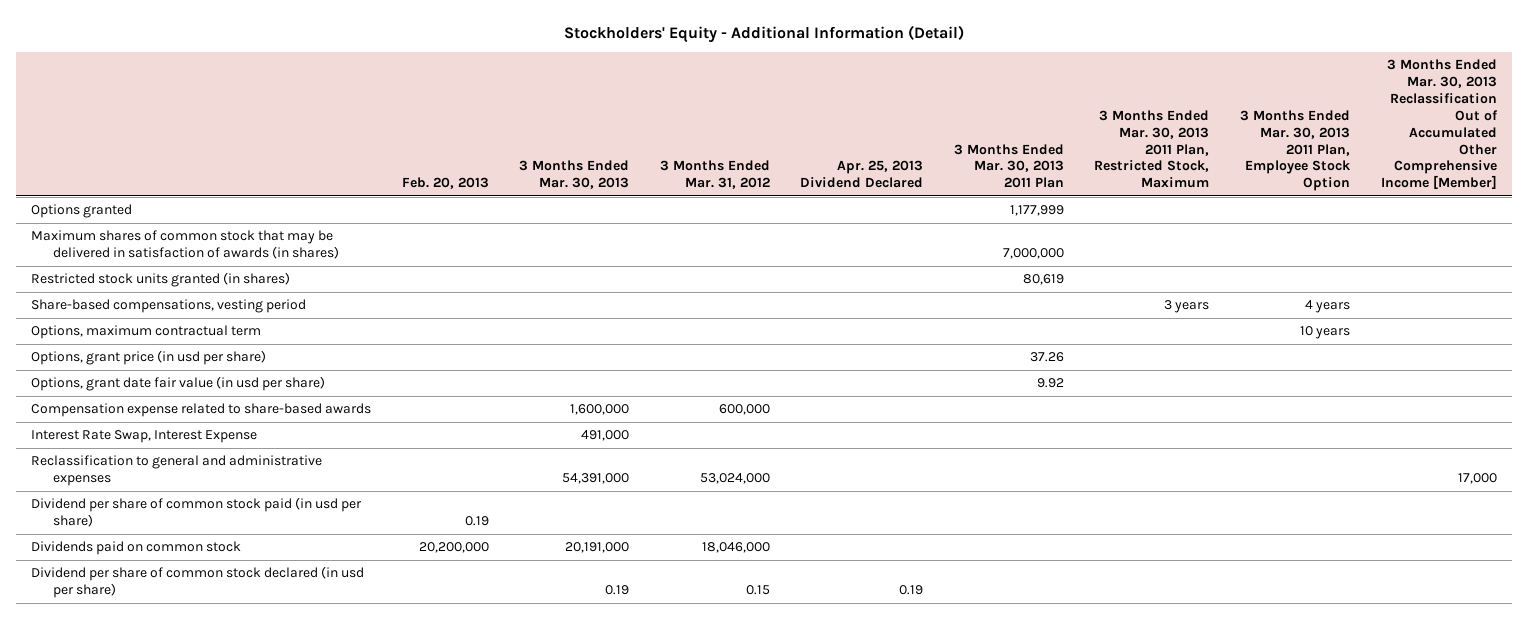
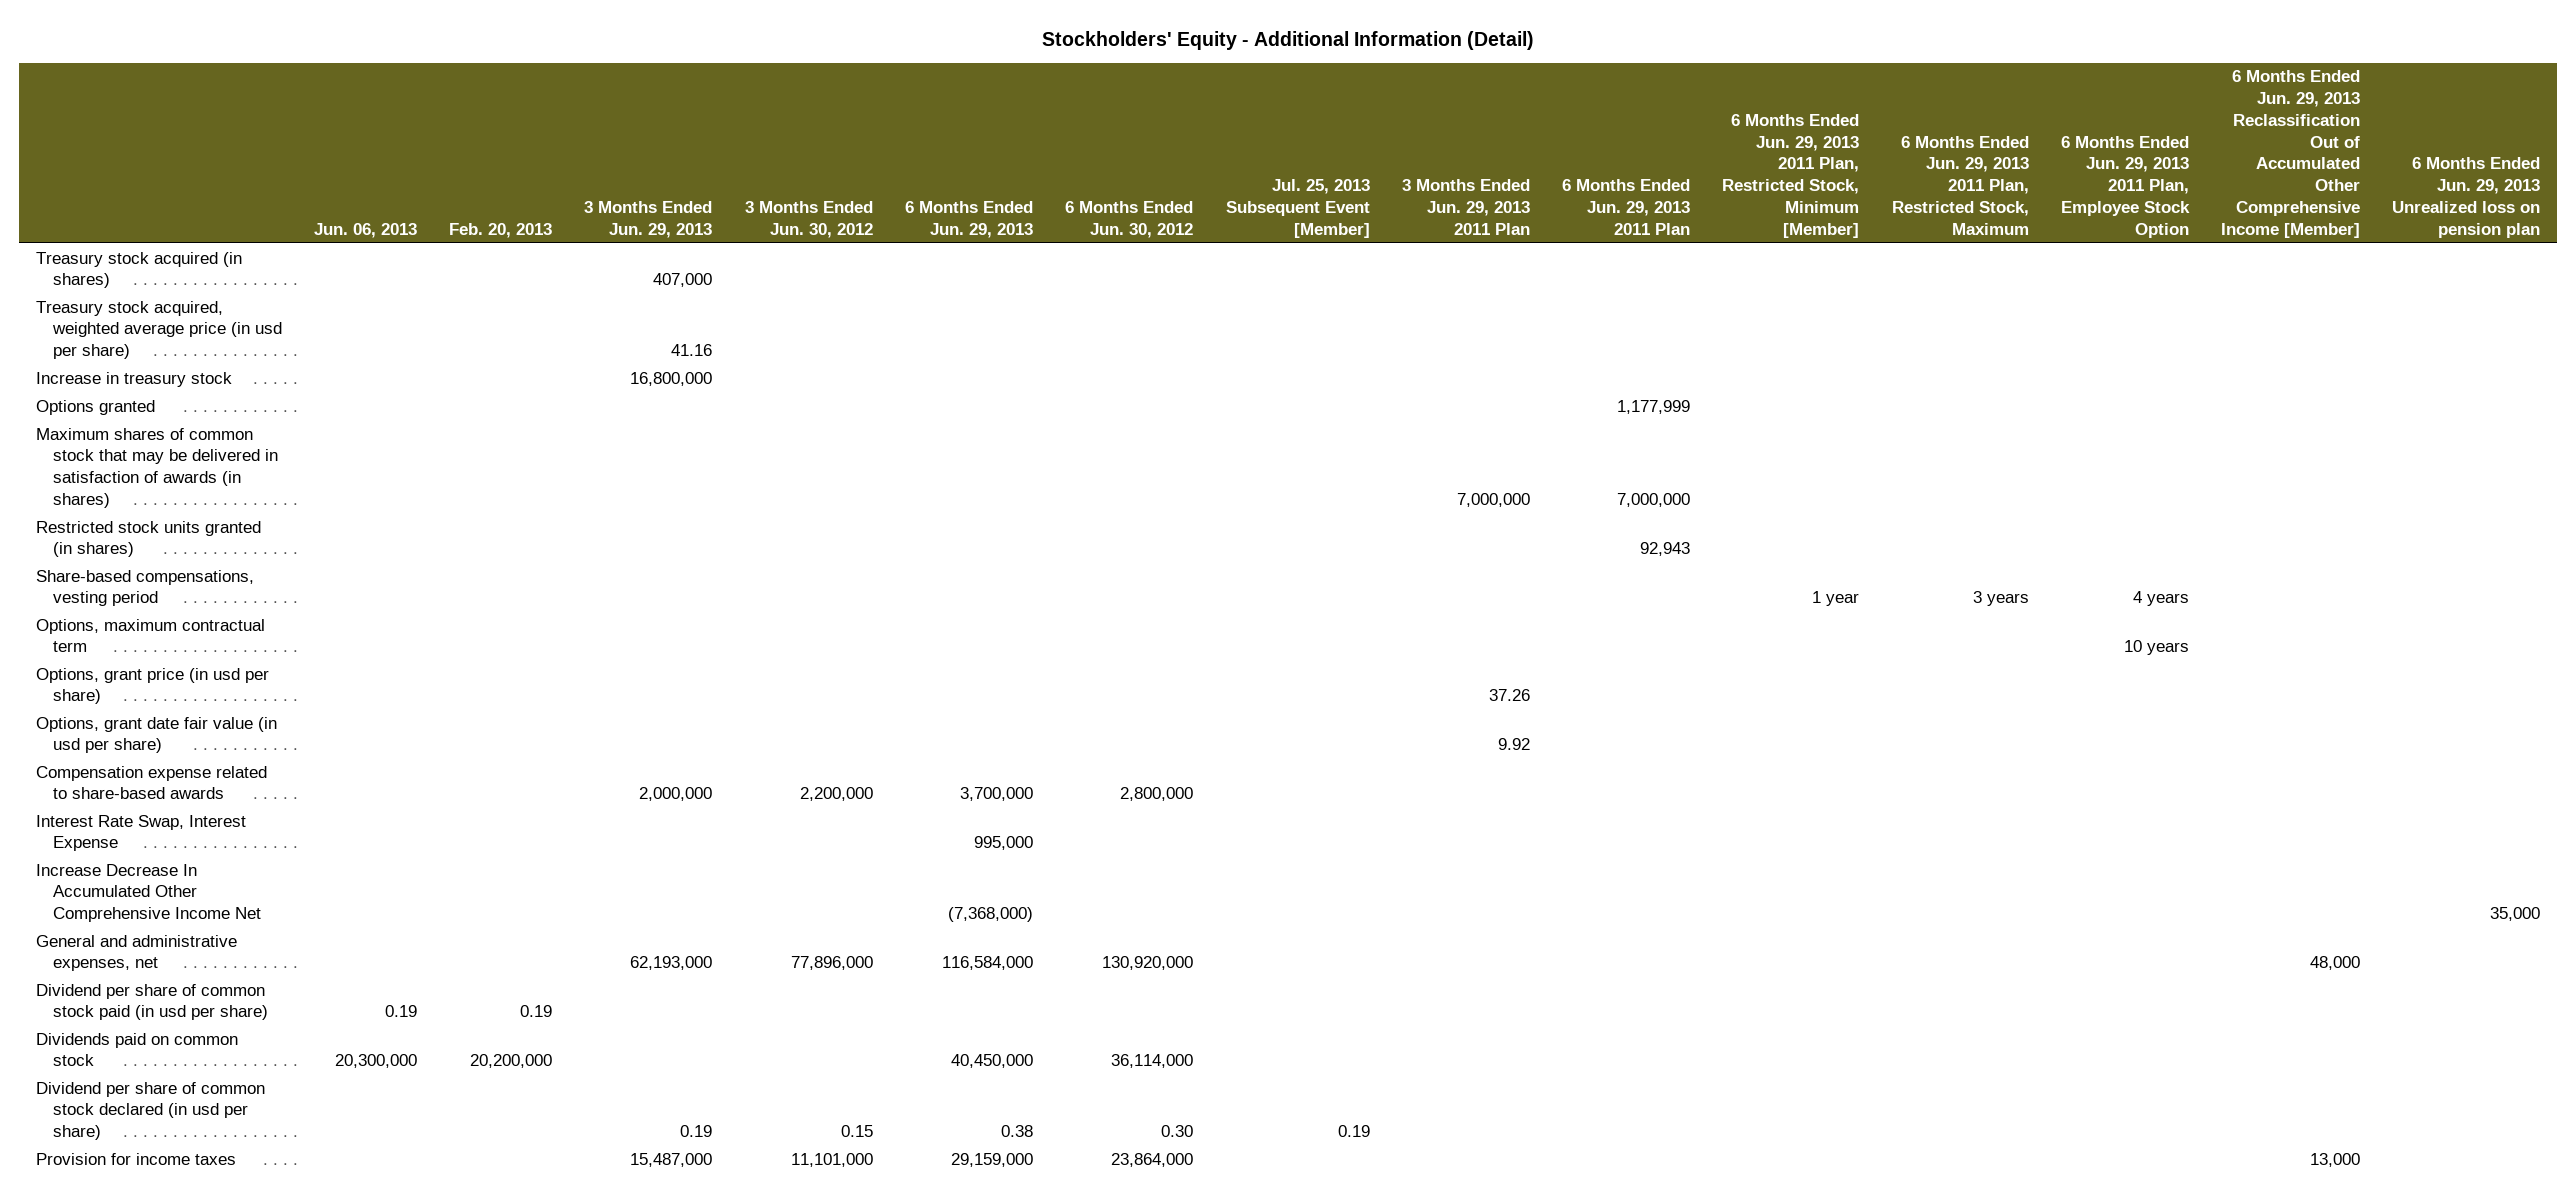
- | Feb. 20, 2013 | 3 Months Ended Mar. 30, 2013 | 3 Months Ended Mar. 31, 2012 | Apr. 25, 2013 Dividend Declared | 3 Months Ended Mar. 30, 2013 2011 Plan | 3 Months Ended Mar. 30, 2013 2011 Plan, Restricted Stock, Maximum | 3 Months Ended Mar. 30, 2013 2011 Plan, Employee Stock Option | 3 Months Ended Mar. 30, 2013 Reclassification Out of Accumulated Other Comprehensive Income [Member]
+ | Jun. 06, 2013 | Feb. 20, 2013 | 3 Months Ended Jun. 29, 2013 | 3 Months Ended Jun. 30, 2012 | 6 Months Ended Jun. 29, 2013 | 6 Months Ended Jun. 30, 2012 | Jul. 25, 2013 Subsequent Event [Member] | 3 Months Ended Jun. 29, 2013 2011 Plan | 6 Months Ended Jun. 29, 2013 2011 Plan | 6 Months Ended Jun. 29, 2013 2011 Plan, Restricted Stock, Minimum [Member] | 6 Months Ended Jun. 29, 2013 2011 Plan, Restricted Stock, Maximum | 6 Months Ended Jun. 29, 2013 2011 Plan, Employee Stock Option | 6 Months Ended Jun. 29, 2013 Reclassification Out of Accumulated Other Comprehensive Income [Member] | 6 Months Ended Jun. 29, 2013 Unrealized loss on pension plan
+ Treasury stock acquired (in shares) | | | 407,000 | | | | | | | | | | |
+ Treasury stock acquired, weighted average price (in usd per share) | | | 41.16 | | | | | | | | | | |
+ Increase in treasury stock | | | 16,800,000 | | | | | | | | | | |
- Reclassification to general and administrative expenses | | 54,391,000 | 53,024,000 | | | | | 17,000
+ Increase Decrease In Accumulated Other Comprehensive Income Net | | | | | (7,368,000) | | | | | | | | | 35,000
+ General and administrative expenses, net | | | 62,193,000 | 77,896,000 | 116,584,000 | 130,920,000 | | | | | | | 48,000 |
+ Provision for income taxes | | | 15,487,000 | 11,101,000 | 29,159,000 | 23,864,000 | | | | | | | 13,000 |

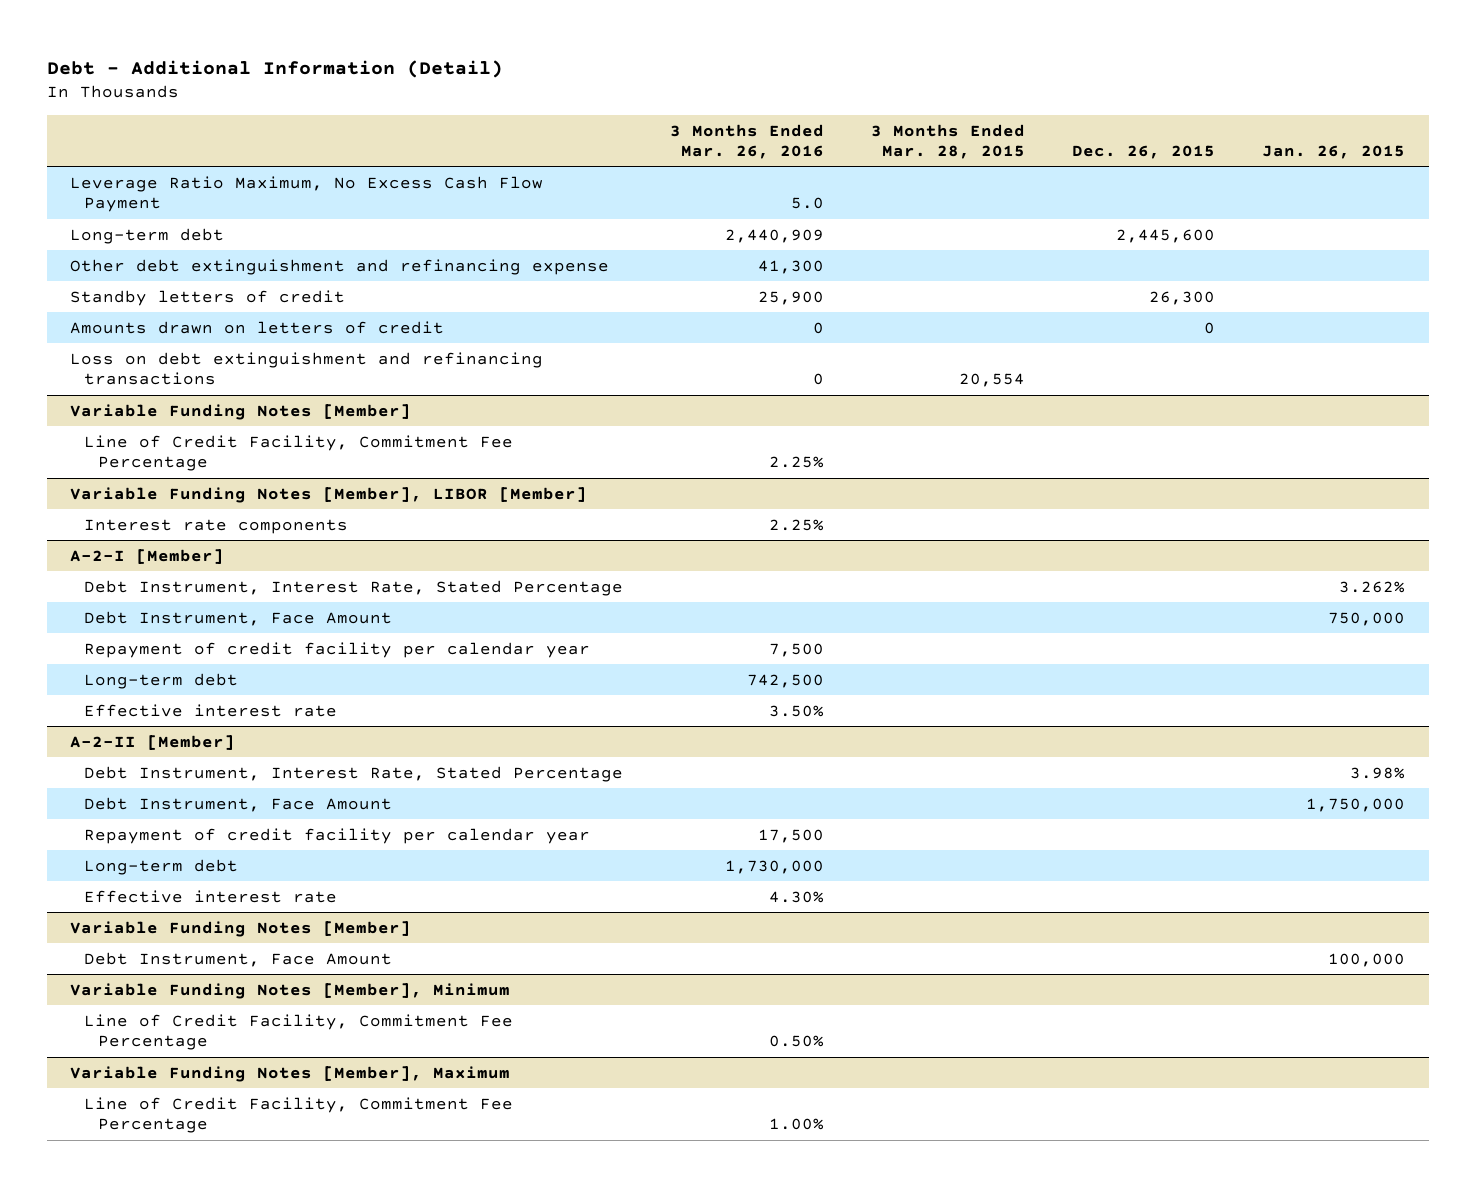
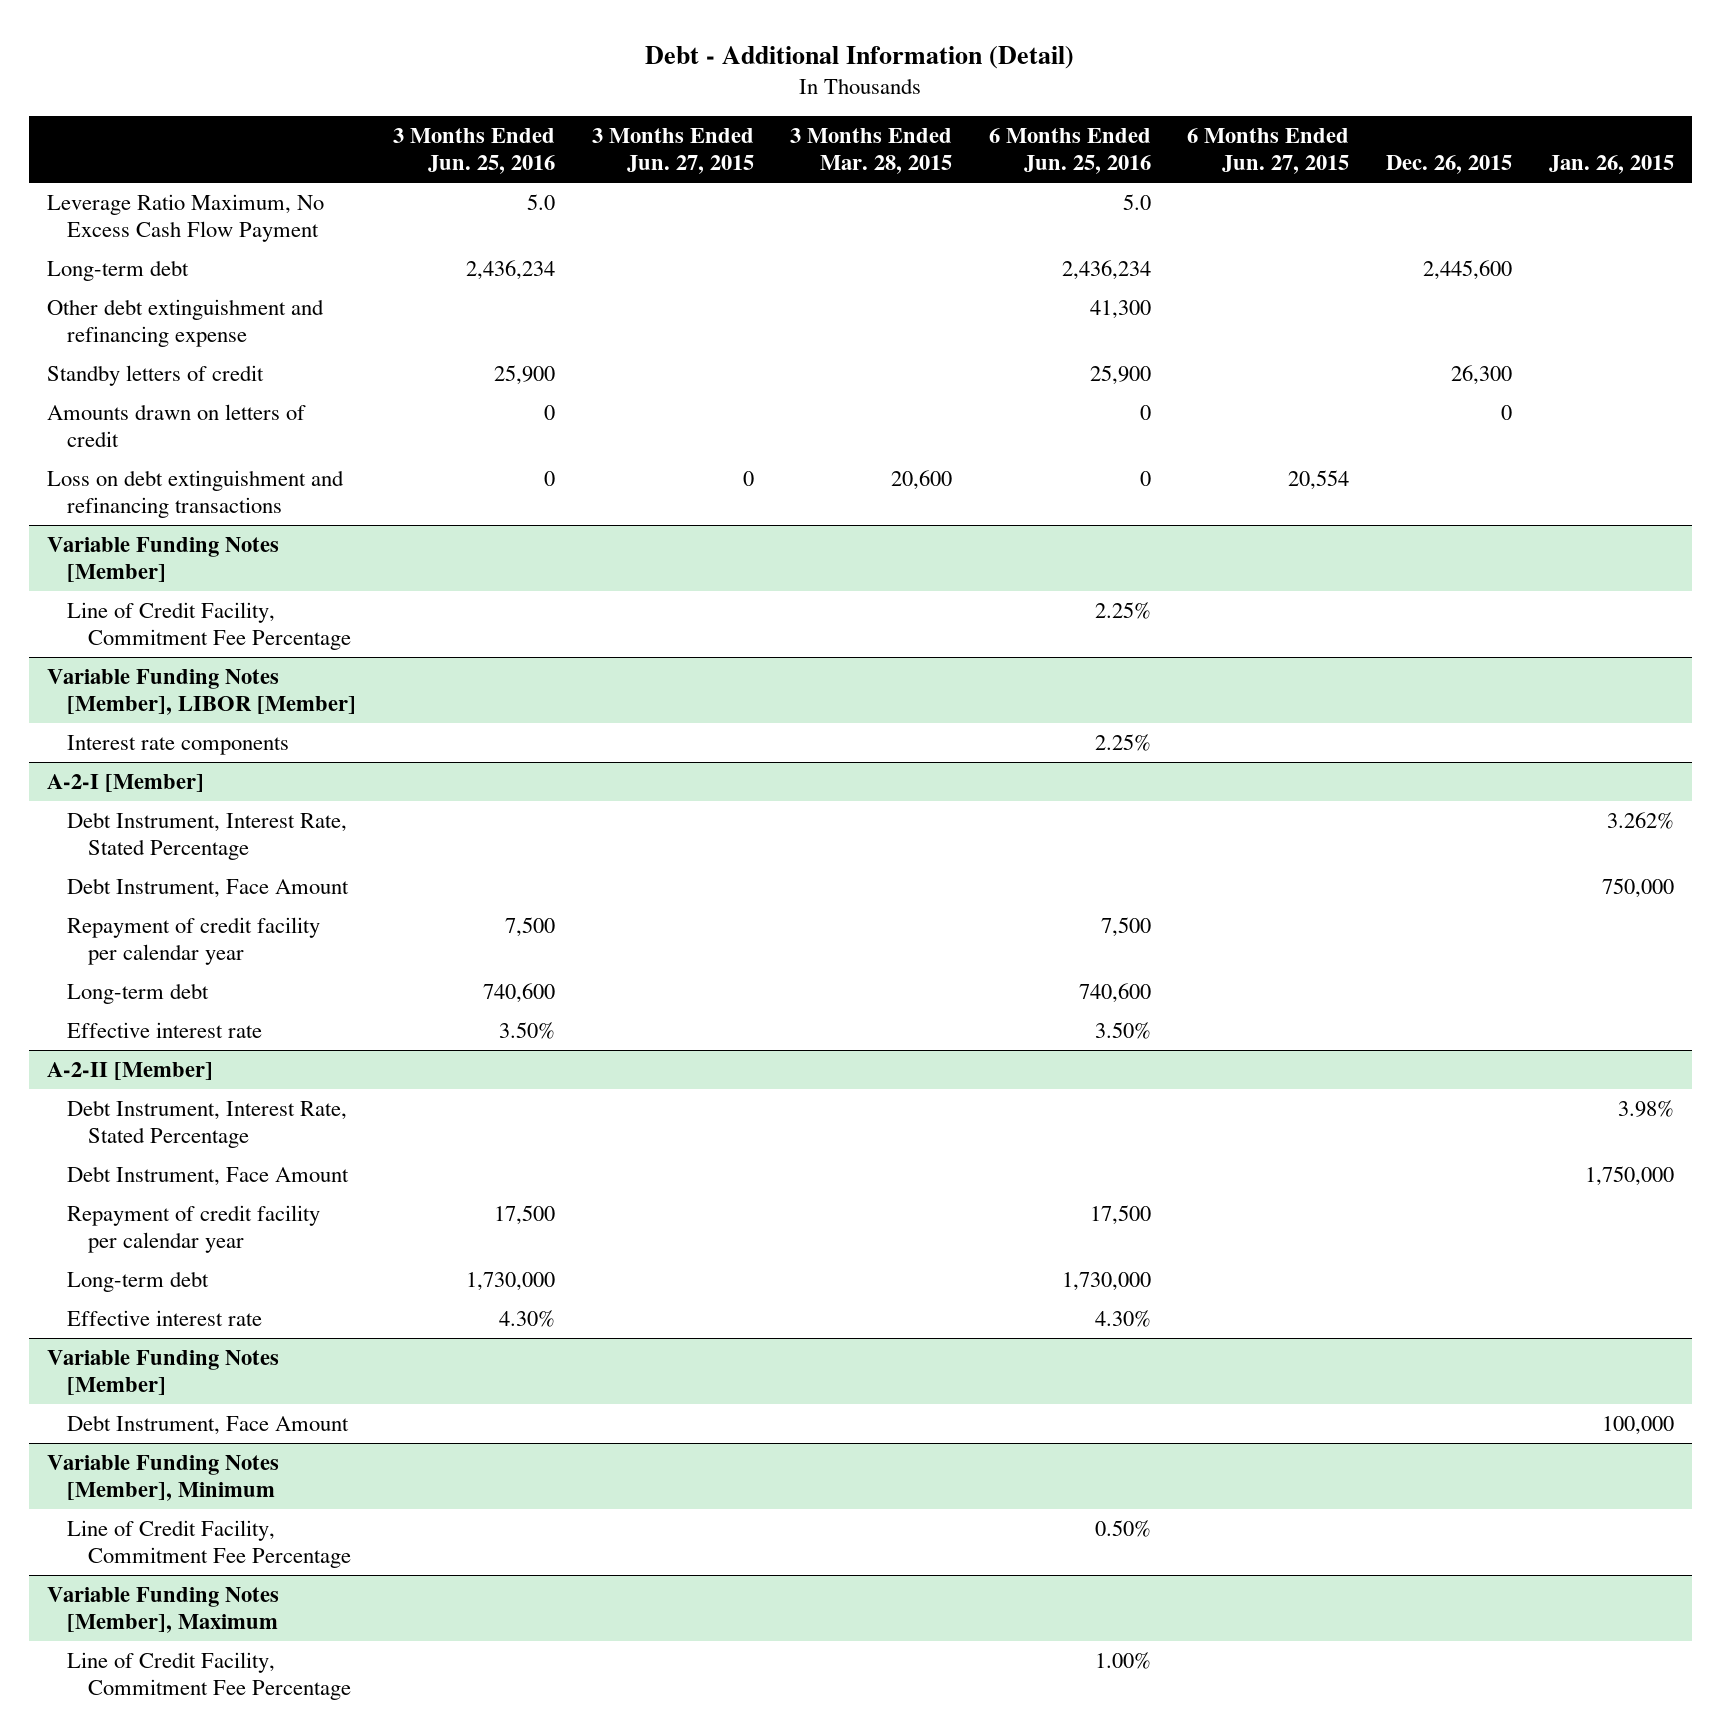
- | 3 Months Ended Mar. 26, 2016 | 3 Months Ended Mar. 28, 2015 | Dec. 26, 2015 | Jan. 26, 2015
+ | 3 Months Ended Jun. 25, 2016 | 3 Months Ended Jun. 27, 2015 | 3 Months Ended Mar. 28, 2015 | 6 Months Ended Jun. 25, 2016 | 6 Months Ended Jun. 27, 2015 | Dec. 26, 2015 | Jan. 26, 2015
- Loss on debt extinguishment and refinancing transactions | 0 | 20,554 | |
+ Loss on debt extinguishment and refinancing transactions | 0 | 0 | 20,600 | 0 | 20,554 | |

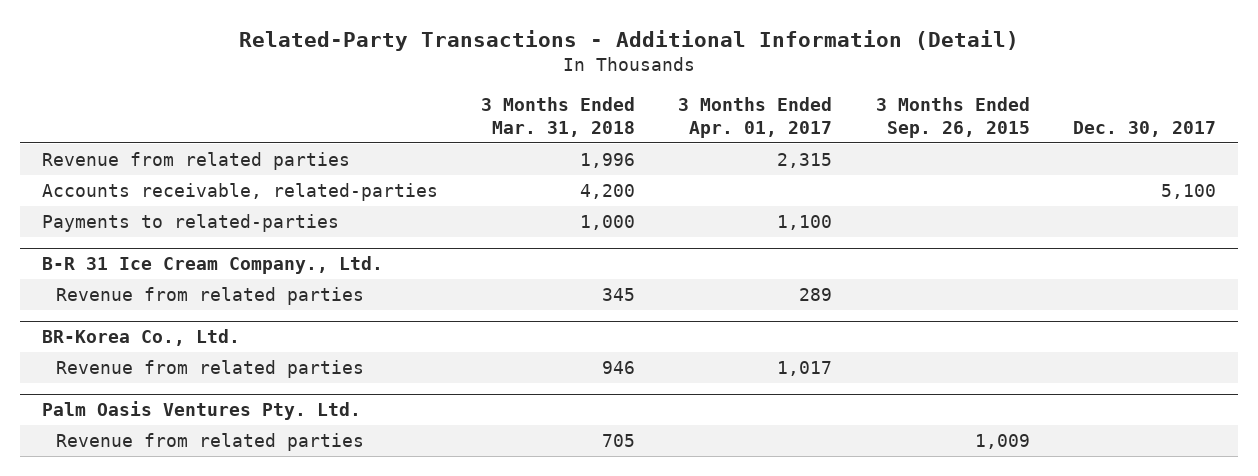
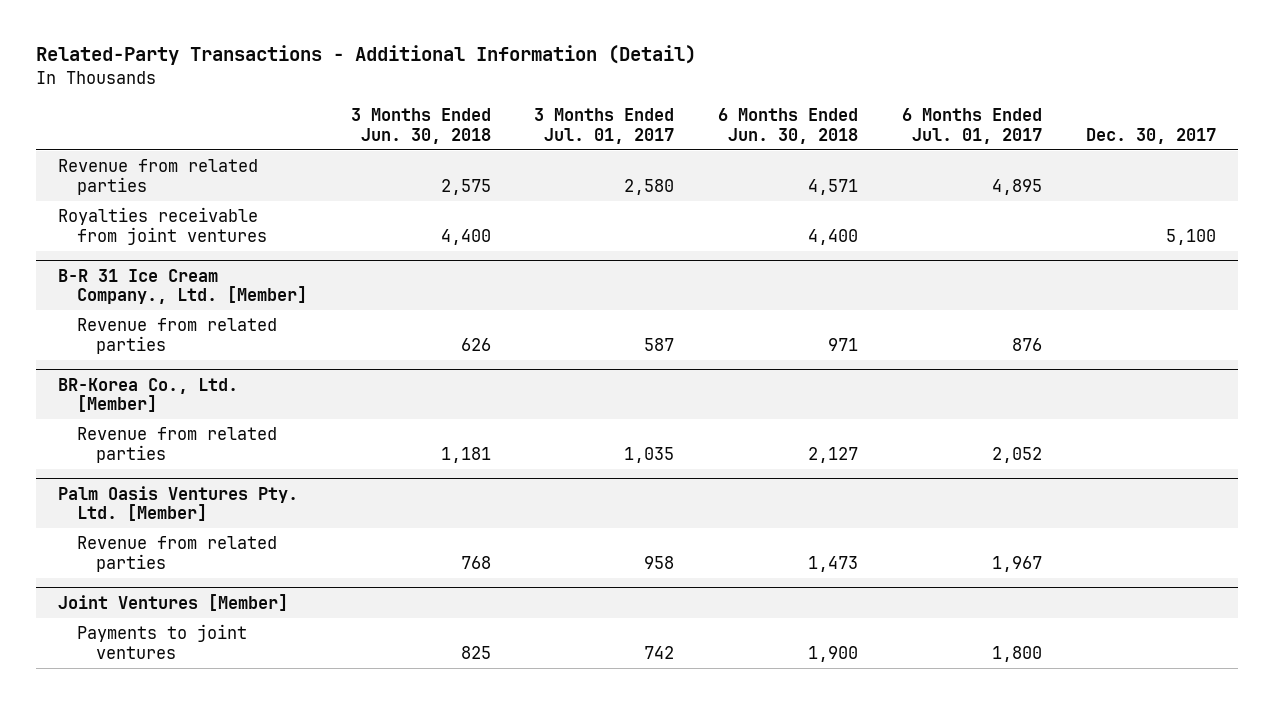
- | 3 Months Ended Mar. 31, 2018 | 3 Months Ended Apr. 01, 2017 | 3 Months Ended Sep. 26, 2015 | Dec. 30, 2017
+ | 3 Months Ended Jun. 30, 2018 | 3 Months Ended Jul. 01, 2017 | 6 Months Ended Jun. 30, 2018 | 6 Months Ended Jul. 01, 2017 | Dec. 30, 2017
- Accounts receivable, related-parties | 4,200 | | | 5,100
- Payments to related-parties | 1,000 | 1,100 | |
- B-R 31 Ice Cream Company., Ltd.
+ Royalties receivable from joint ventures | 4,400 | | 4,400 | | 5,100
+ B-R 31 Ice Cream Company., Ltd. [Member]
- BR-Korea Co., Ltd.
+ BR-Korea Co., Ltd. [Member]
- Palm Oasis Ventures Pty. Ltd.
+ Palm Oasis Ventures Pty. Ltd. [Member]
+ Joint Ventures [Member]
+ Payments to joint ventures | 825 | 742 | 1,900 | 1,800 |

